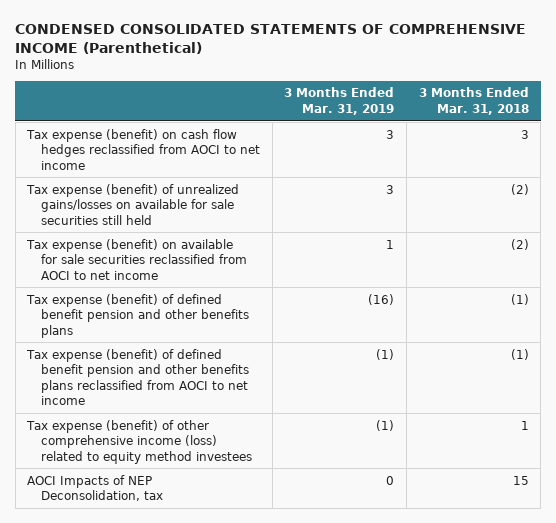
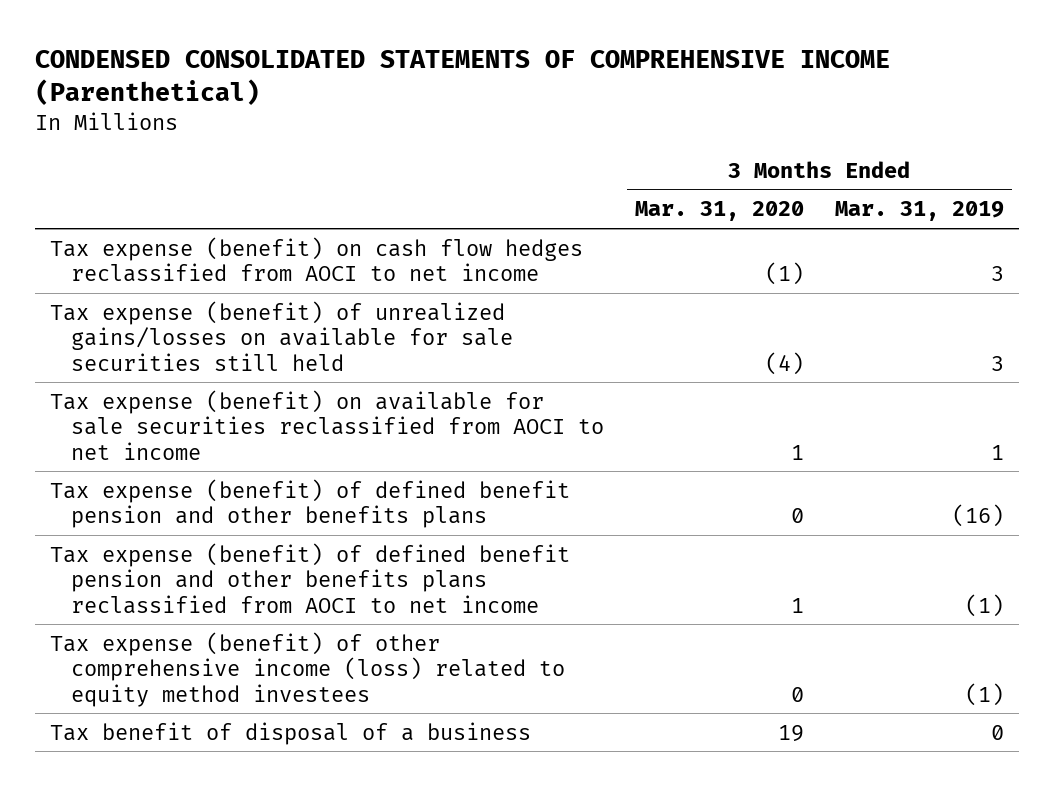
- | 3 Months Ended Mar. 31, 2019 | 3 Months Ended Mar. 31, 2018
+ | 3 Months Ended Mar. 31, 2020 | 3 Months Ended Mar. 31, 2019
- AOCI Impacts of NEP Deconsolidation, tax | 0 | 15
+ Tax benefit of disposal of a business | 19 | 0

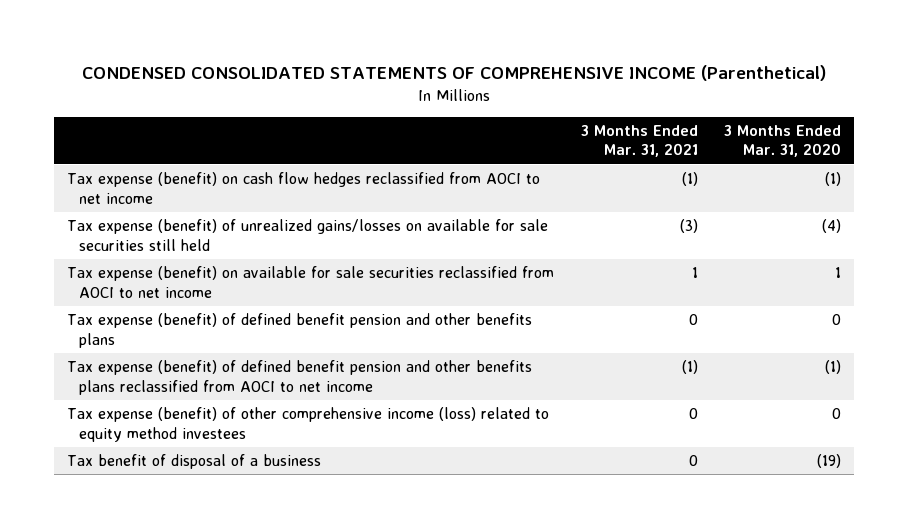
- | 3 Months Ended Mar. 31, 2020 | 3 Months Ended Mar. 31, 2019
+ | 3 Months Ended Mar. 31, 2021 | 3 Months Ended Mar. 31, 2020
- Tax expense (benefit) of defined benefit pension and other benefits plans reclassified from AOCI to net income | 1 | (1)
+ Tax expense (benefit) of defined benefit pension and other benefits plans reclassified from AOCI to net income | (1) | (1)
- Tax benefit of disposal of a business | 19 | 0
+ Tax benefit of disposal of a business | 0 | (19)

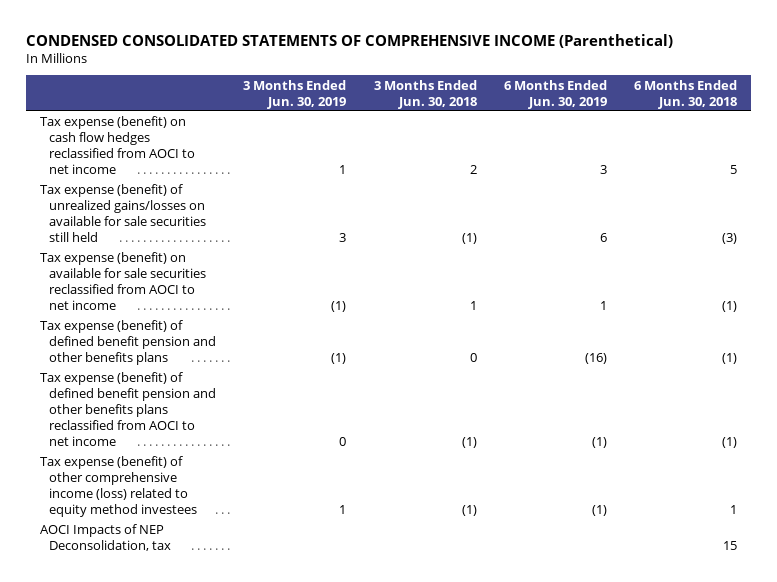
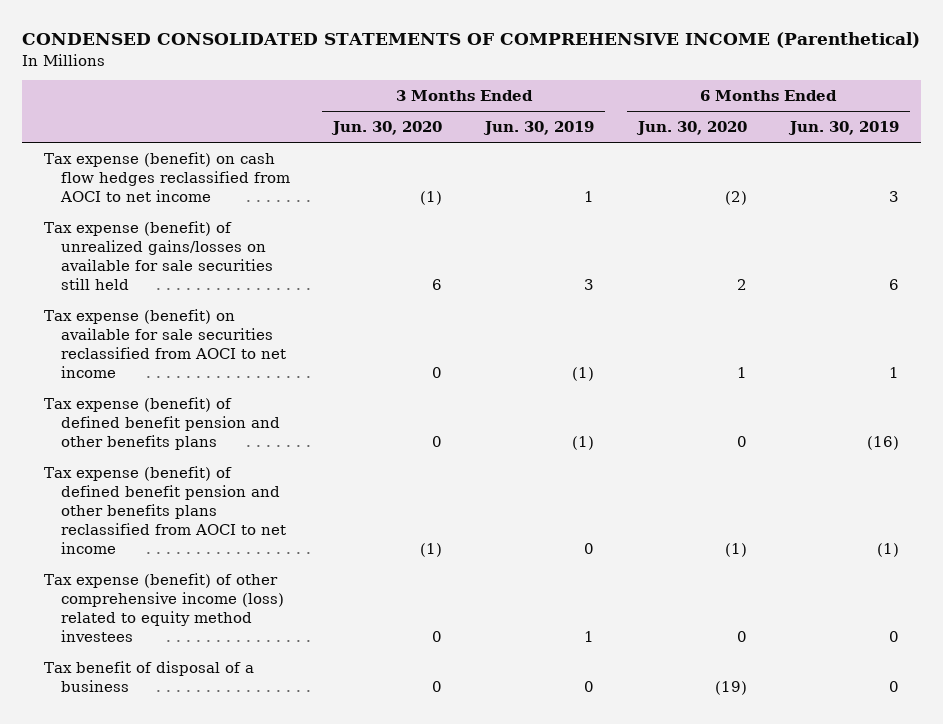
- | 3 Months Ended Jun. 30, 2019 | 3 Months Ended Jun. 30, 2018 | 6 Months Ended Jun. 30, 2019 | 6 Months Ended Jun. 30, 2018
+ | 3 Months Ended Jun. 30, 2020 | 3 Months Ended Jun. 30, 2019 | 6 Months Ended Jun. 30, 2020 | 6 Months Ended Jun. 30, 2019
- Tax expense (benefit) of other comprehensive income (loss) related to equity method investees | 1 | (1) | (1) | 1
- AOCI Impacts of NEP Deconsolidation, tax | | | | 15
+ Tax expense (benefit) of other comprehensive income (loss) related to equity method investees | 0 | 1 | 0 | 0
+ Tax benefit of disposal of a business | 0 | 0 | (19) | 0

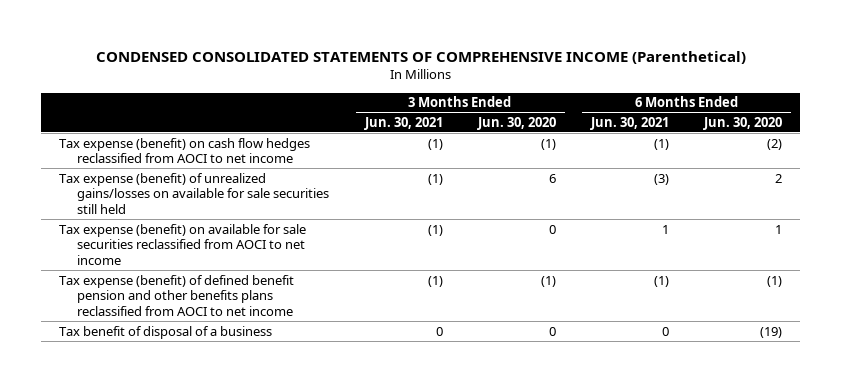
- | 3 Months Ended Jun. 30, 2020 | 3 Months Ended Jun. 30, 2019 | 6 Months Ended Jun. 30, 2020 | 6 Months Ended Jun. 30, 2019
+ | 3 Months Ended Jun. 30, 2021 | 3 Months Ended Jun. 30, 2020 | 6 Months Ended Jun. 30, 2021 | 6 Months Ended Jun. 30, 2020
- Tax expense (benefit) of defined benefit pension and other benefits plans | 0 | (1) | 0 | (16)
- Tax expense (benefit) of other comprehensive income (loss) related to equity method investees | 0 | 1 | 0 | 0

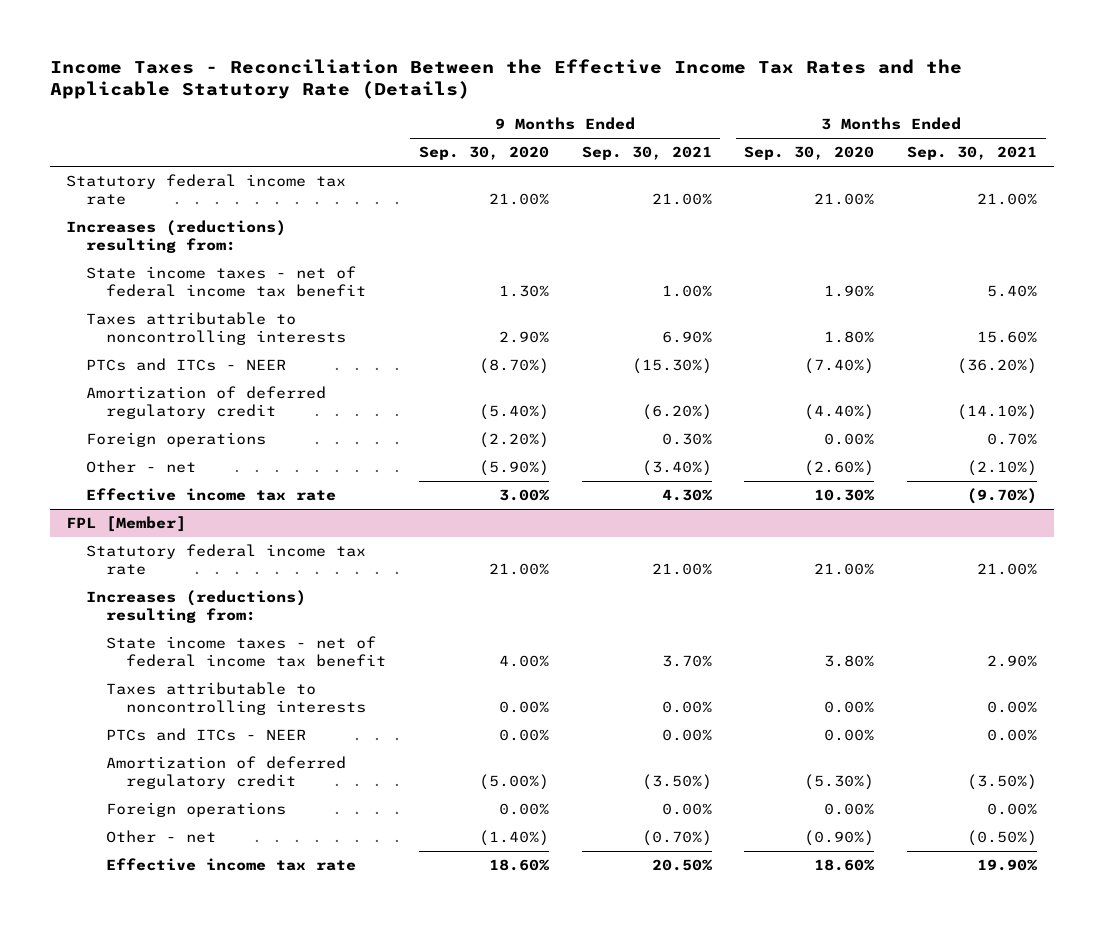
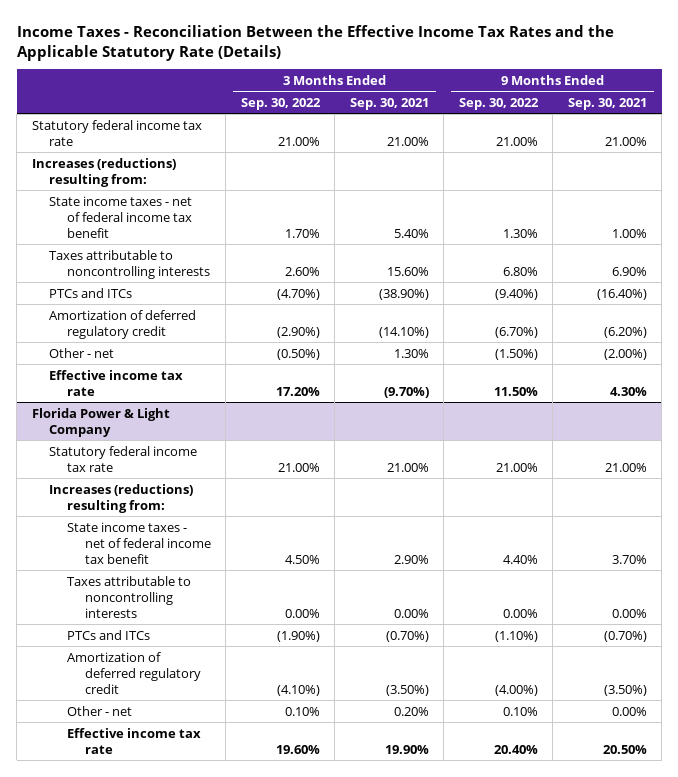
- | 9 Months Ended Sep. 30, 2020 | 9 Months Ended Sep. 30, 2021 | 3 Months Ended Sep. 30, 2020 | 3 Months Ended Sep. 30, 2021
+ | 3 Months Ended Sep. 30, 2022 | 3 Months Ended Sep. 30, 2021 | 9 Months Ended Sep. 30, 2022 | 9 Months Ended Sep. 30, 2021
- PTCs and ITCs - NEER | (8.70%) | (15.30%) | (7.40%) | (36.20%)
+ PTCs and ITCs | (4.70%) | (38.90%) | (9.40%) | (16.40%)
- Foreign operations | (2.20%) | 0.30% | 0.00% | 0.70%
- Other - net | (5.90%) | (3.40%) | (2.60%) | (2.10%)
+ Other - net | (0.50%) | 1.30% | (1.50%) | (2.00%)
- FPL [Member]
+ Florida Power & Light Company
- PTCs and ITCs - NEER | 0.00% | 0.00% | 0.00% | 0.00%
+ PTCs and ITCs | (1.90%) | (0.70%) | (1.10%) | (0.70%)
- Foreign operations | 0.00% | 0.00% | 0.00% | 0.00%
- Other - net | (1.40%) | (0.70%) | (0.90%) | (0.50%)
+ Other - net | 0.10% | 0.20% | 0.10% | 0.00%

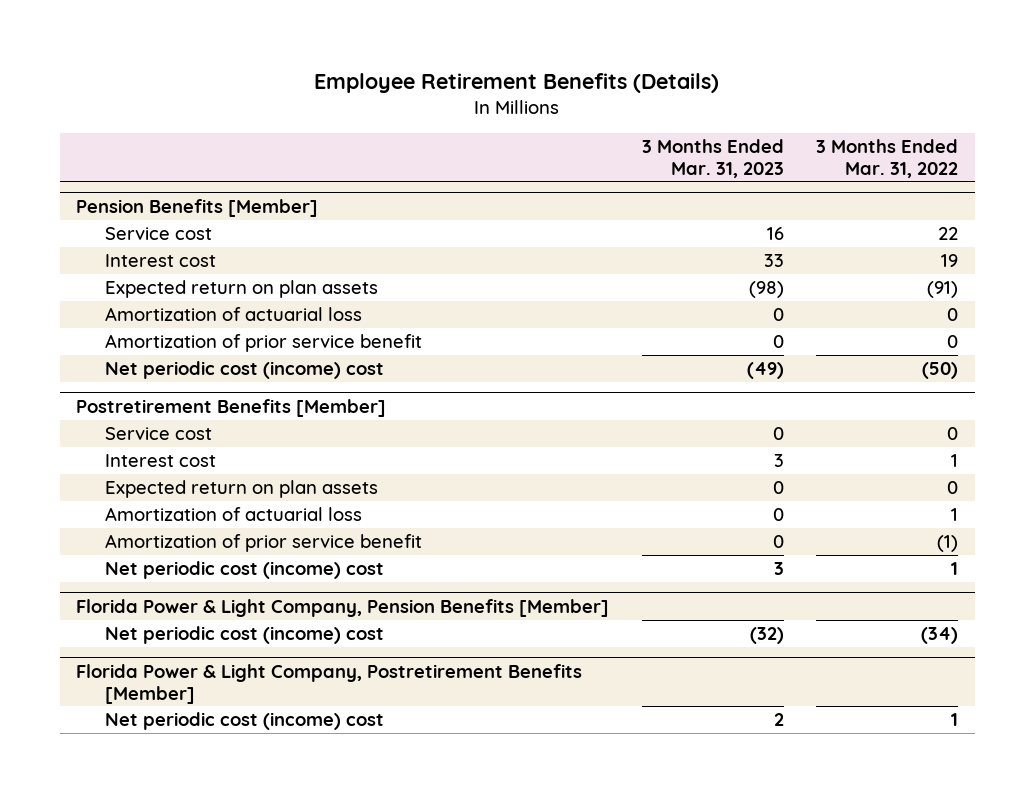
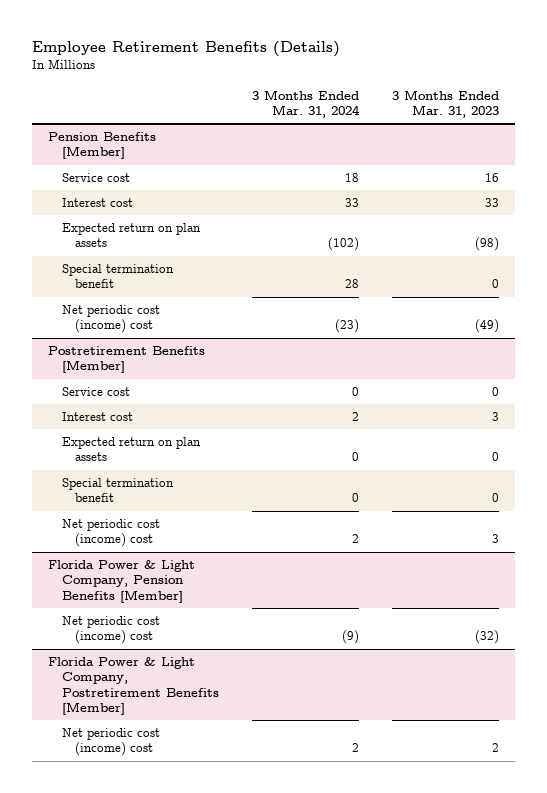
- | 3 Months Ended Mar. 31, 2023 | 3 Months Ended Mar. 31, 2022
+ | 3 Months Ended Mar. 31, 2024 | 3 Months Ended Mar. 31, 2023
@ Pension Benefits [Member]
- Amortization of actuarial loss | 0 | 0
- Amortization of prior service benefit | 0 | 0
+ Special termination benefit | 28 | 0
@ Postretirement Benefits [Member]
- Amortization of actuarial loss | 0 | 1
- Amortization of prior service benefit | 0 | (1)
+ Special termination benefit | 0 | 0

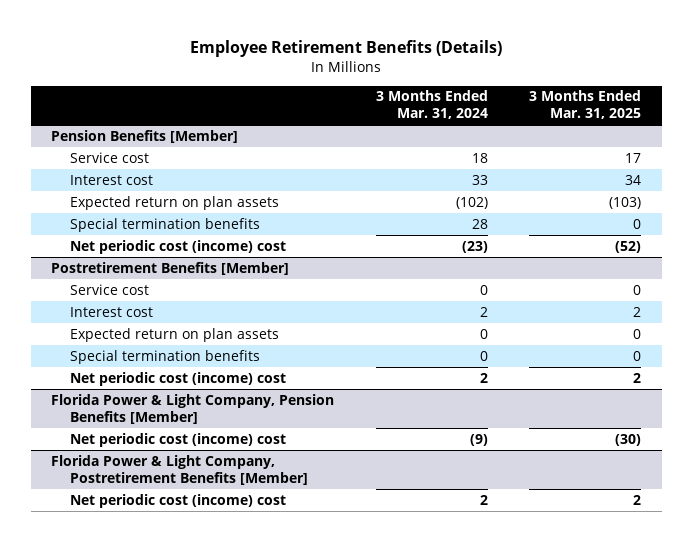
- | 3 Months Ended Mar. 31, 2024 | 3 Months Ended Mar. 31, 2023
+ | 3 Months Ended Mar. 31, 2024 | 3 Months Ended Mar. 31, 2025
@ Pension Benefits [Member]
- Special termination benefit | 28 | 0
+ Special termination benefits | 28 | 0
@ Postretirement Benefits [Member]
- Special termination benefit | 0 | 0
+ Special termination benefits | 0 | 0

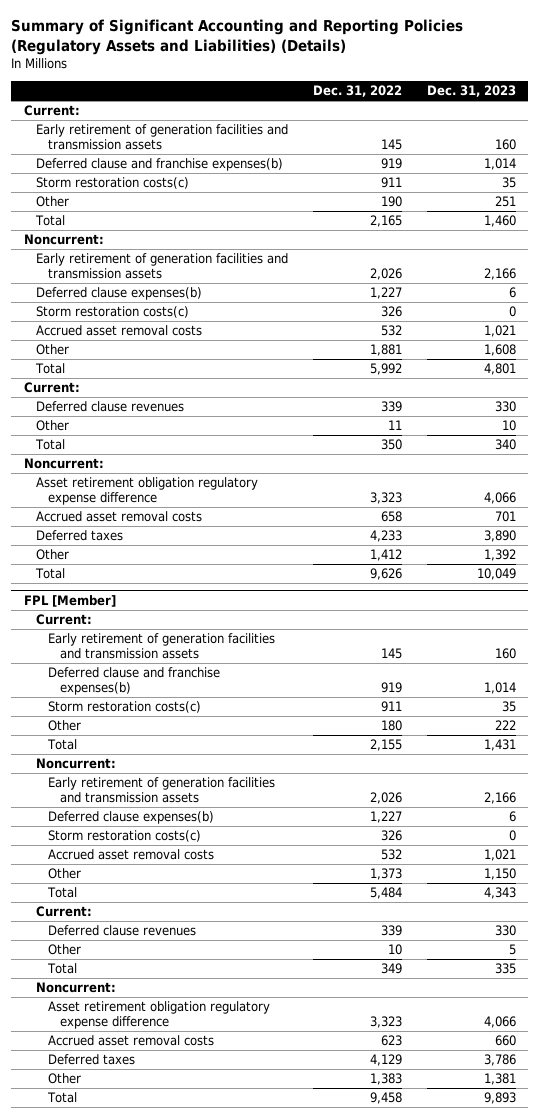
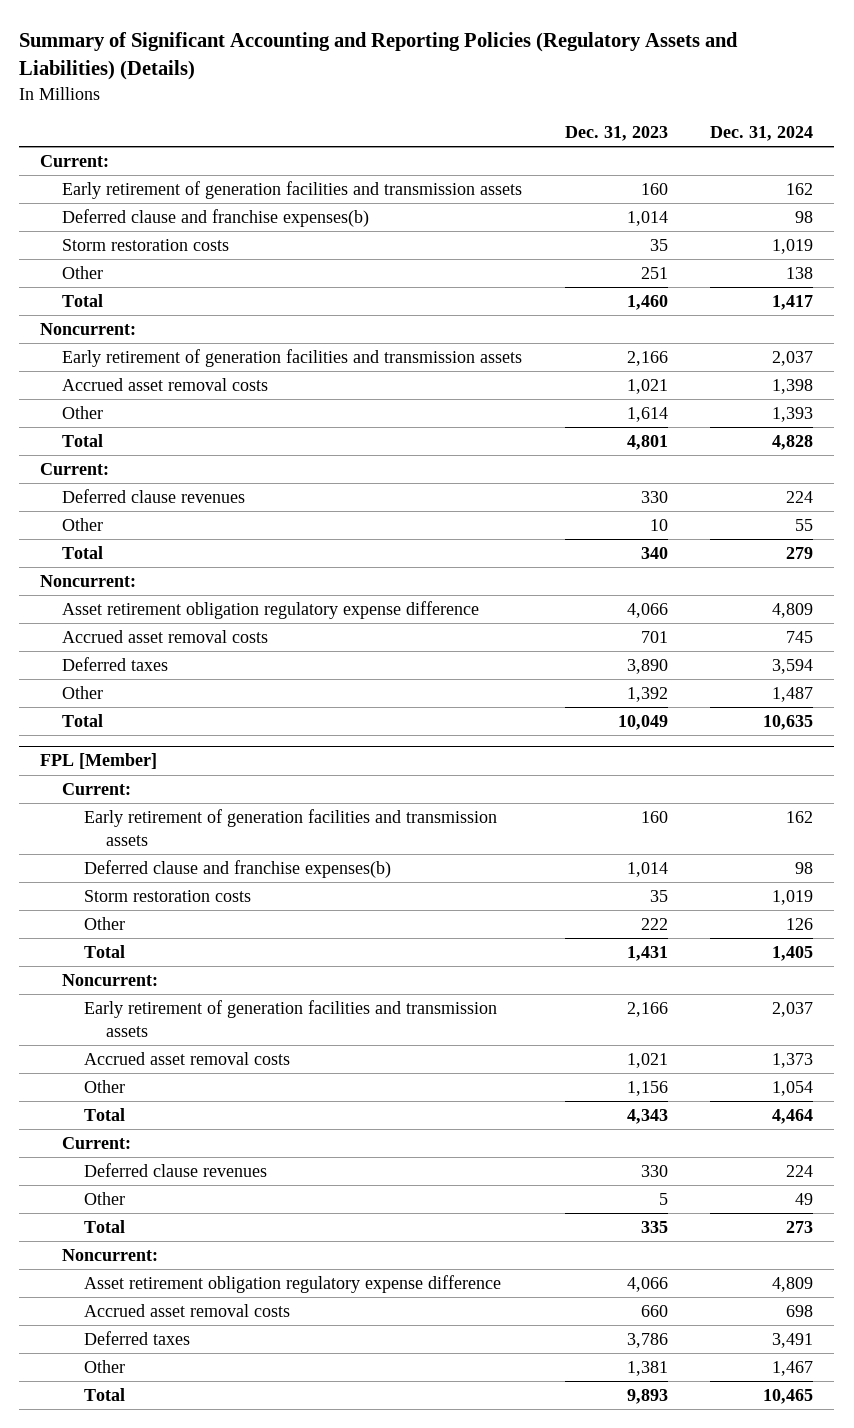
- | Dec. 31, 2022 | Dec. 31, 2023
+ | Dec. 31, 2023 | Dec. 31, 2024
- Storm restoration costs(c) | 911 | 35
+ Storm restoration costs | 35 | 1,019
- Deferred clause expenses(b) | 1,227 | 6
- Storm restoration costs(c) | 326 | 0
- Other | 1,881 | 1,608
+ Other | 1,614 | 1,393
@ FPL [Member]
- Storm restoration costs(c) | 911 | 35
+ Storm restoration costs | 35 | 1,019
- Deferred clause expenses(b) | 1,227 | 6
- Storm restoration costs(c) | 326 | 0
- Other | 1,373 | 1,150
+ Other | 1,156 | 1,054

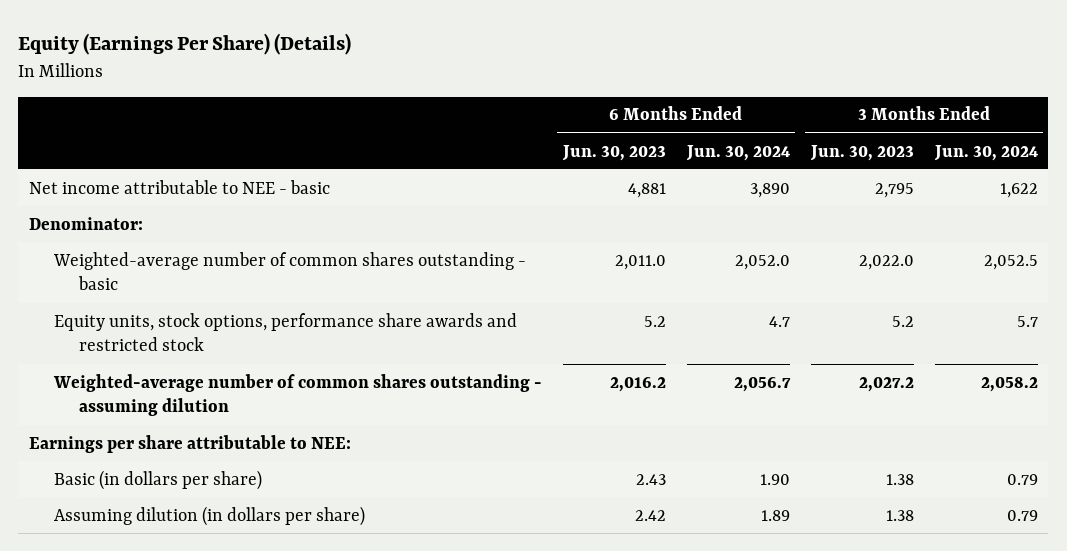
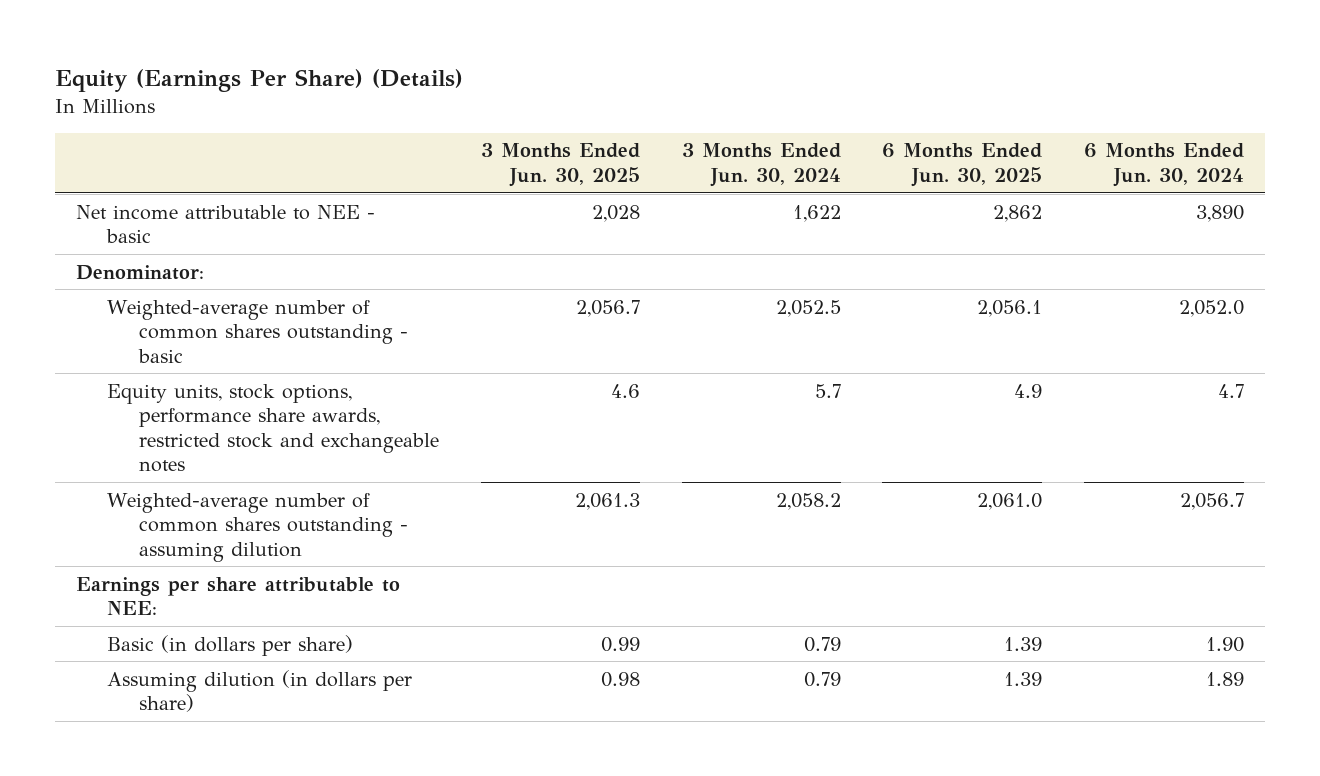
- | 6 Months Ended Jun. 30, 2023 | 6 Months Ended Jun. 30, 2024 | 3 Months Ended Jun. 30, 2023 | 3 Months Ended Jun. 30, 2024
+ | 3 Months Ended Jun. 30, 2025 | 3 Months Ended Jun. 30, 2024 | 6 Months Ended Jun. 30, 2025 | 6 Months Ended Jun. 30, 2024
- Equity units, stock options, performance share awards and restricted stock | 5.2 | 4.7 | 5.2 | 5.7
+ Equity units, stock options, performance share awards, restricted stock and exchangeable notes | 4.6 | 5.7 | 4.9 | 4.7

